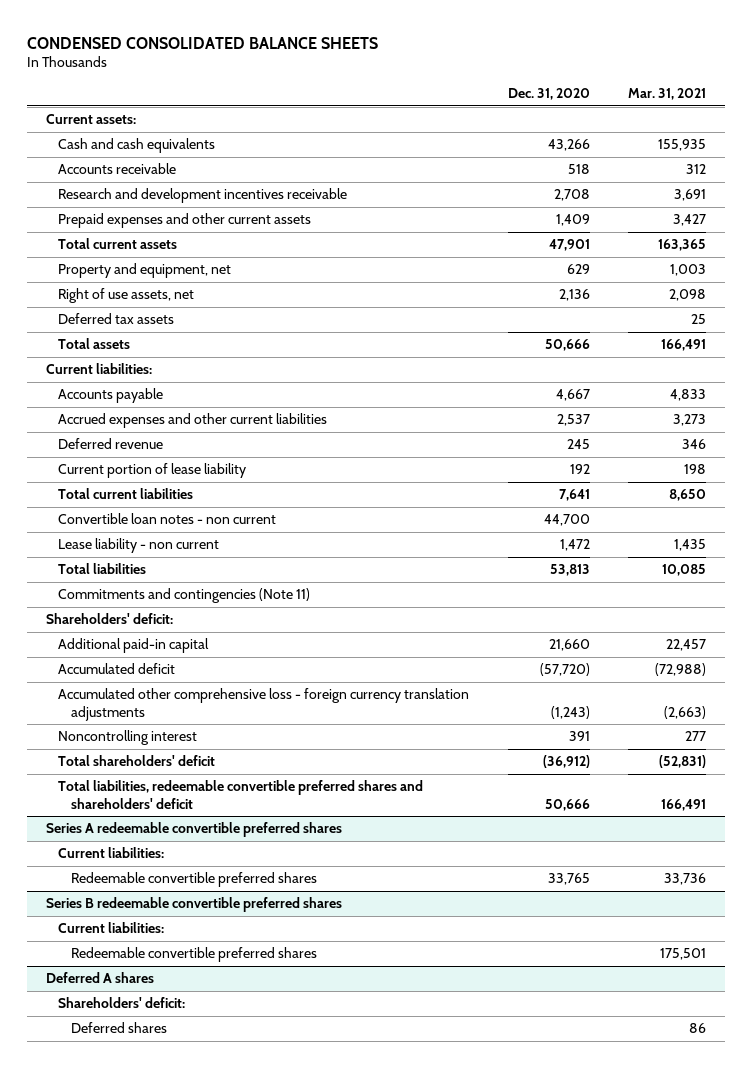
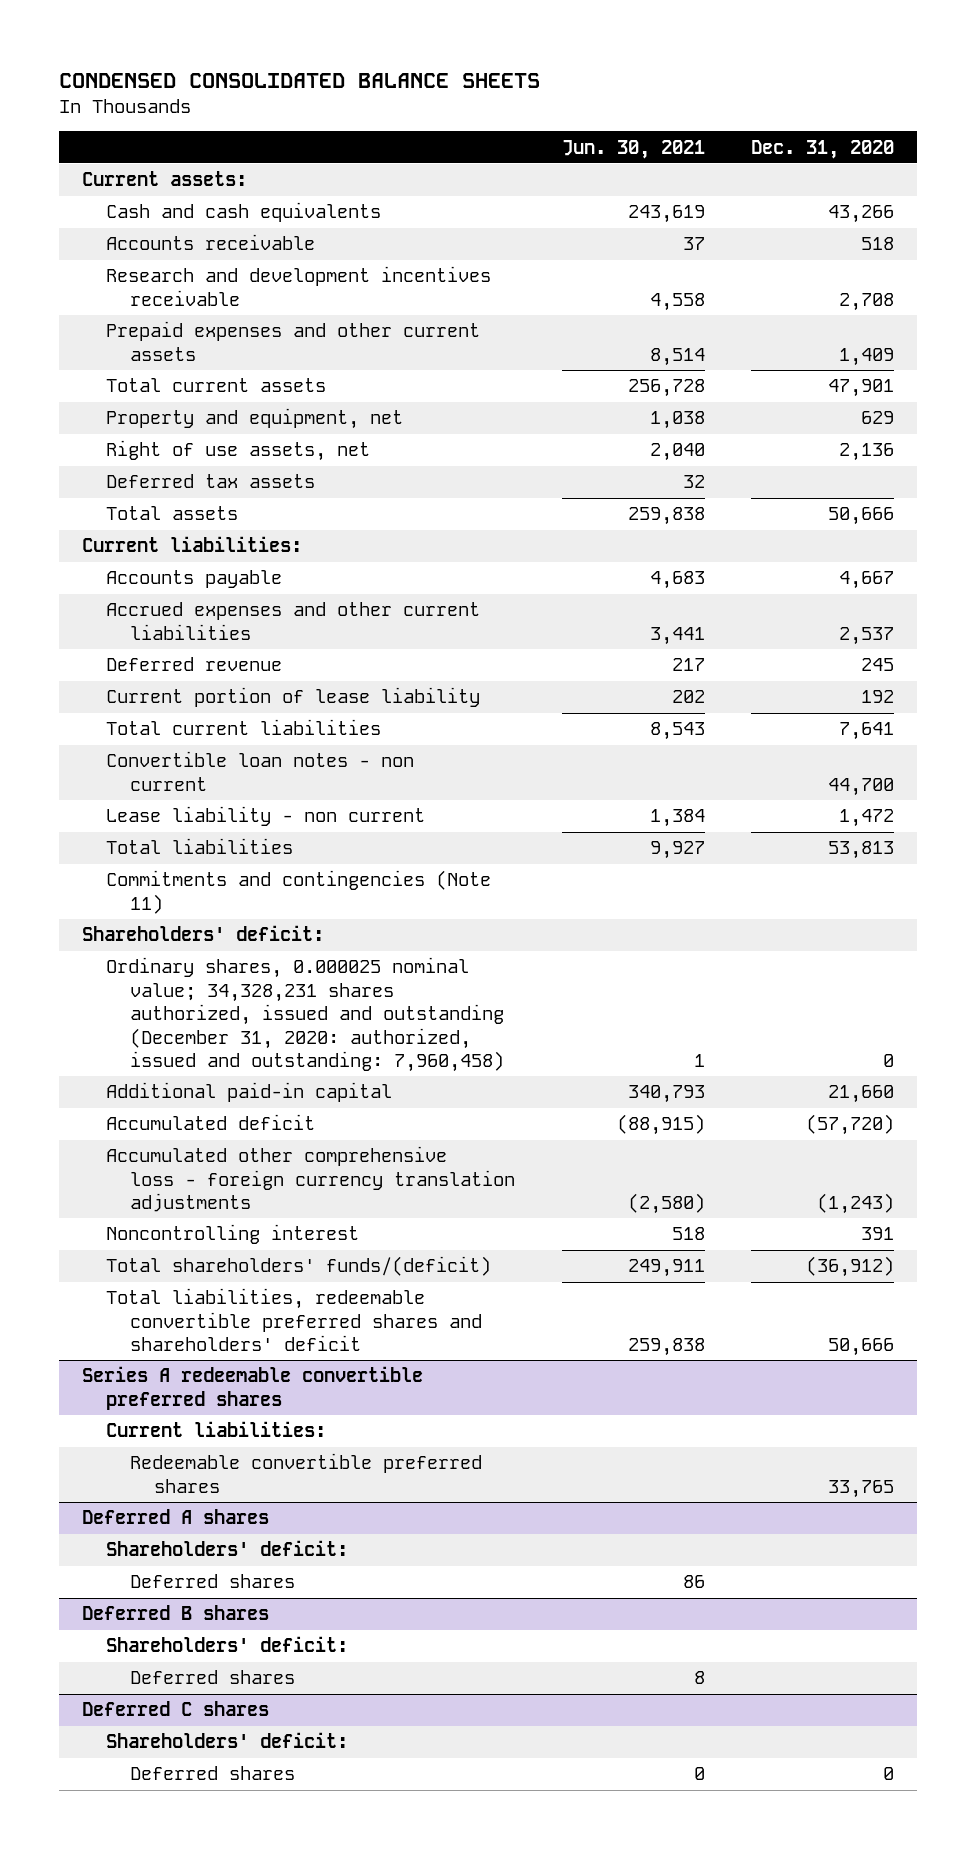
- | Dec. 31, 2020 | Mar. 31, 2021
+ | Jun. 30, 2021 | Dec. 31, 2020
+ Ordinary shares, 0.000025 nominal value; 34,328,231 shares authorized, issued and outstanding (December 31, 2020: authorized, issued and outstanding: 7,960,458) | 1 | 0
- Total shareholders' deficit | (36,912) | (52,831)
+ Total shareholders' funds/(deficit) | 249,911 | (36,912)
- Series B redeemable convertible preferred shares
- Current liabilities:
- Redeemable convertible preferred shares | | 175,501
+ Deferred B shares
+ Shareholders' deficit:
+ Deferred shares | 8 |
+ Deferred C shares
+ Shareholders' deficit:
+ Deferred shares | 0 | 0

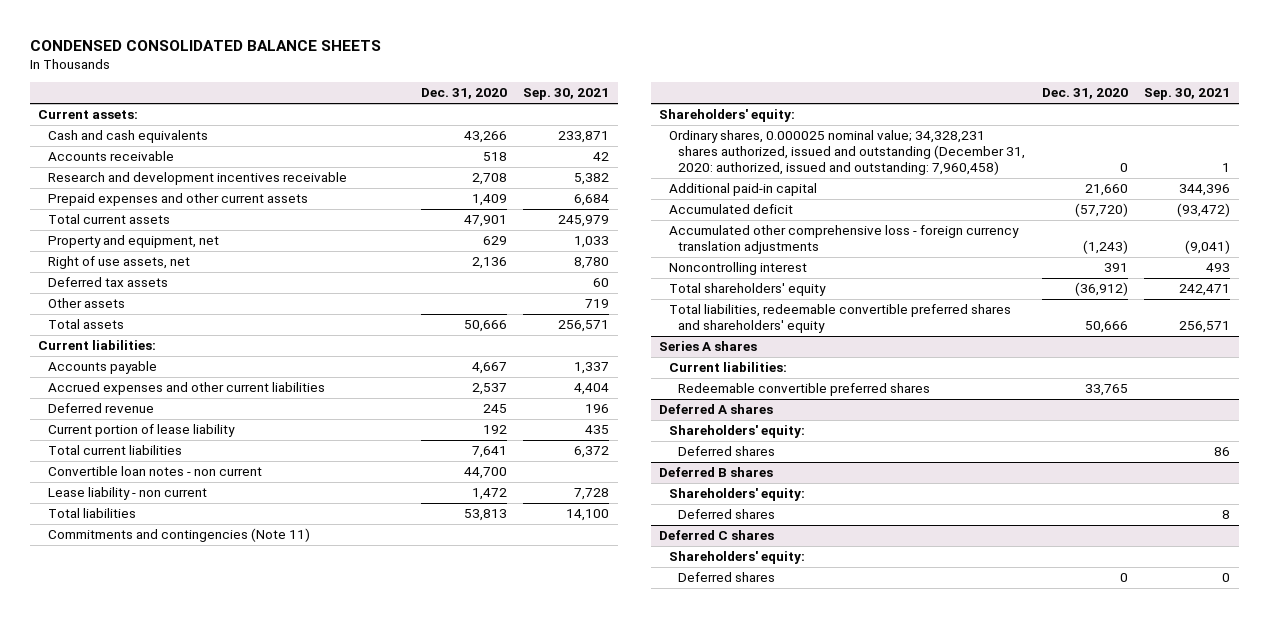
- | Jun. 30, 2021 | Dec. 31, 2020
+ | Dec. 31, 2020 | Sep. 30, 2021
+ Other assets | | 719
- Shareholders' deficit:
+ Shareholders' equity:
- Total shareholders' funds/(deficit) | 249,911 | (36,912)
- Total liabilities, redeemable convertible preferred shares and shareholders' deficit | 259,838 | 50,666
- Series A redeemable convertible preferred shares
+ Total shareholders' equity | (36,912) | 242,471
+ Total liabilities, redeemable convertible preferred shares and shareholders' equity | 50,666 | 256,571
+ Series A shares
@ Deferred A shares
- Shareholders' deficit:
+ Shareholders' equity:
@ Deferred B shares
- Shareholders' deficit:
+ Shareholders' equity:
@ Deferred C shares
- Shareholders' deficit:
+ Shareholders' equity:

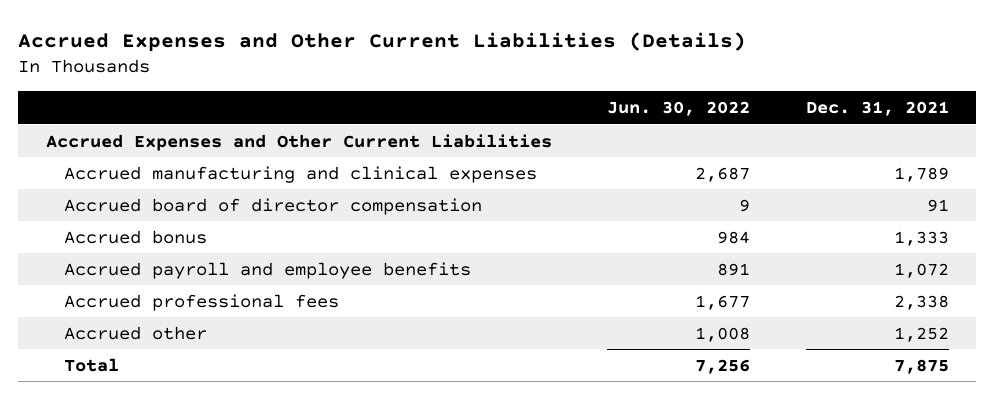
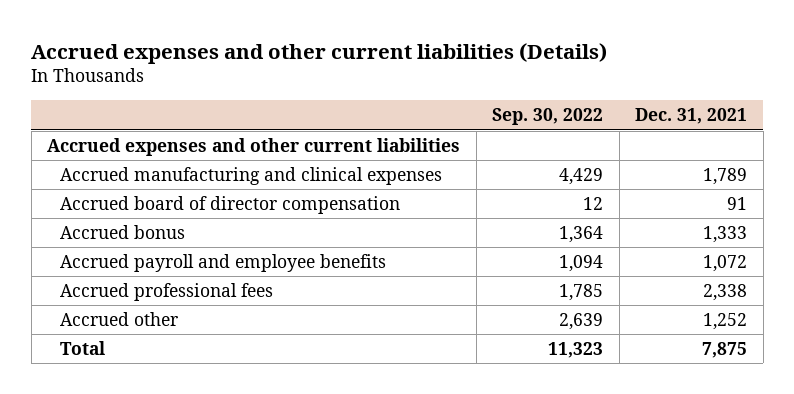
- Accrued Expenses and Other Current Liabilities (Details)
+ Accrued expenses and other current liabilities (Details)
- | Jun. 30, 2022 | Dec. 31, 2021
+ | Sep. 30, 2022 | Dec. 31, 2021
- Accrued Expenses and Other Current Liabilities
+ Accrued expenses and other current liabilities

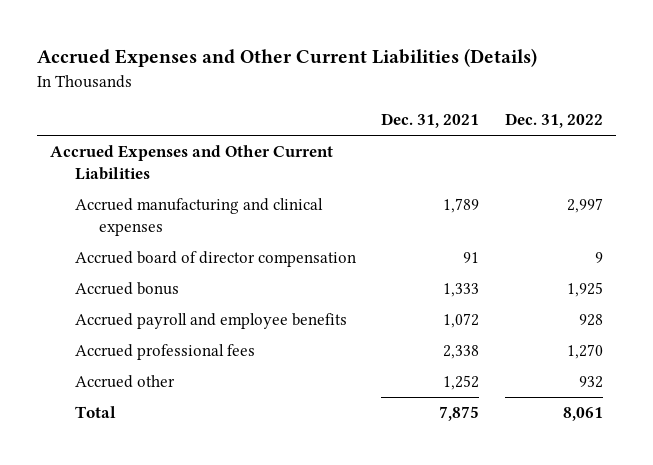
- Accrued expenses and other current liabilities (Details)
+ Accrued Expenses and Other Current Liabilities (Details)
- | Sep. 30, 2022 | Dec. 31, 2021
+ | Dec. 31, 2021 | Dec. 31, 2022
- Accrued expenses and other current liabilities
+ Accrued Expenses and Other Current Liabilities

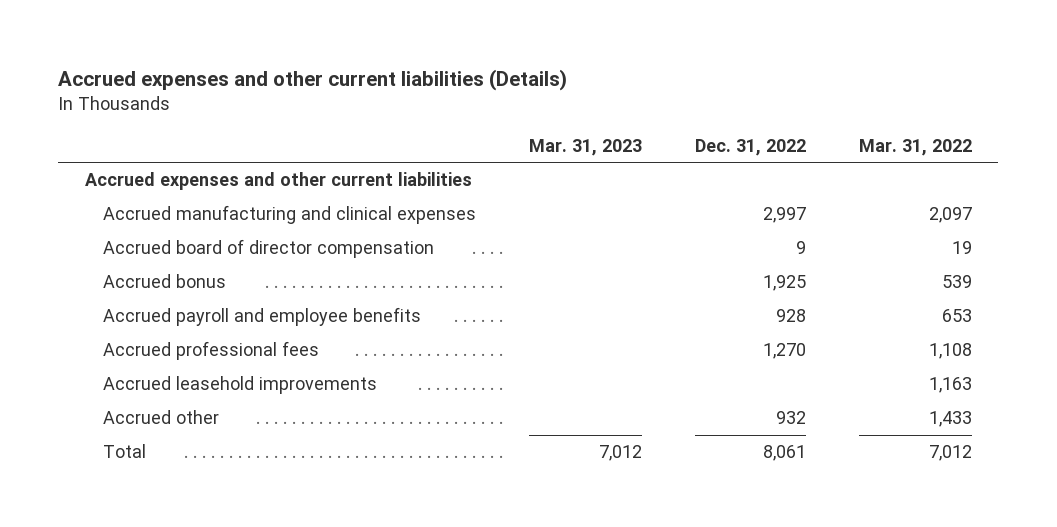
- Accrued Expenses and Other Current Liabilities (Details)
+ Accrued expenses and other current liabilities (Details)
- | Dec. 31, 2021 | Dec. 31, 2022
+ | Mar. 31, 2023 | Dec. 31, 2022 | Mar. 31, 2022
- Accrued Expenses and Other Current Liabilities
+ Accrued expenses and other current liabilities
+ Accrued leasehold improvements | | | 1,163

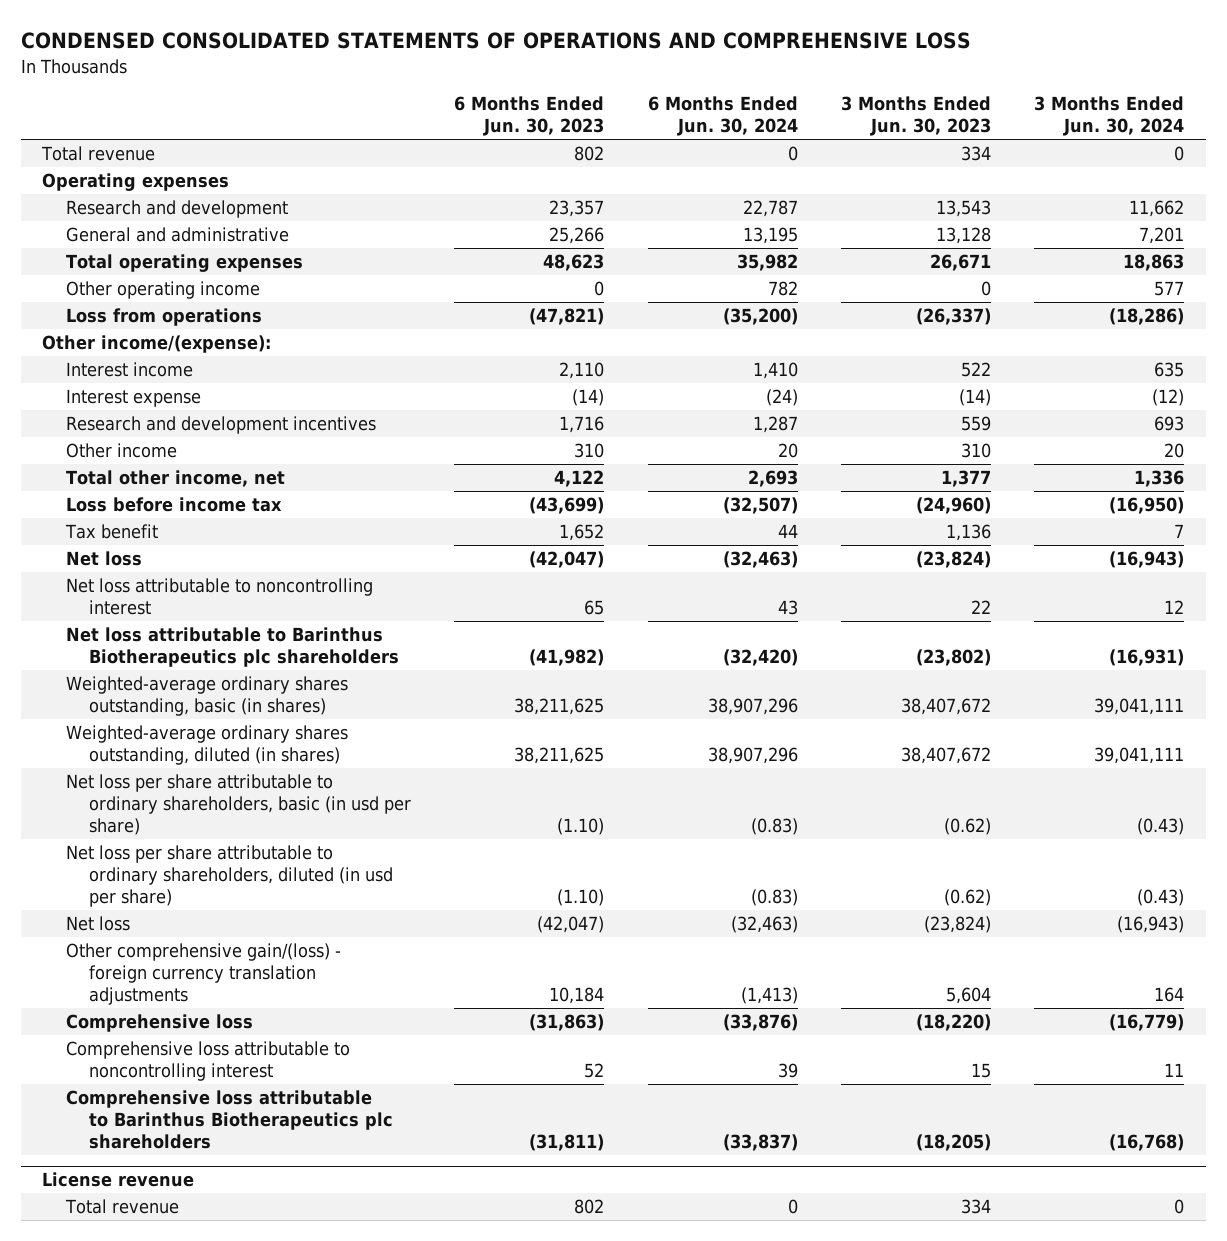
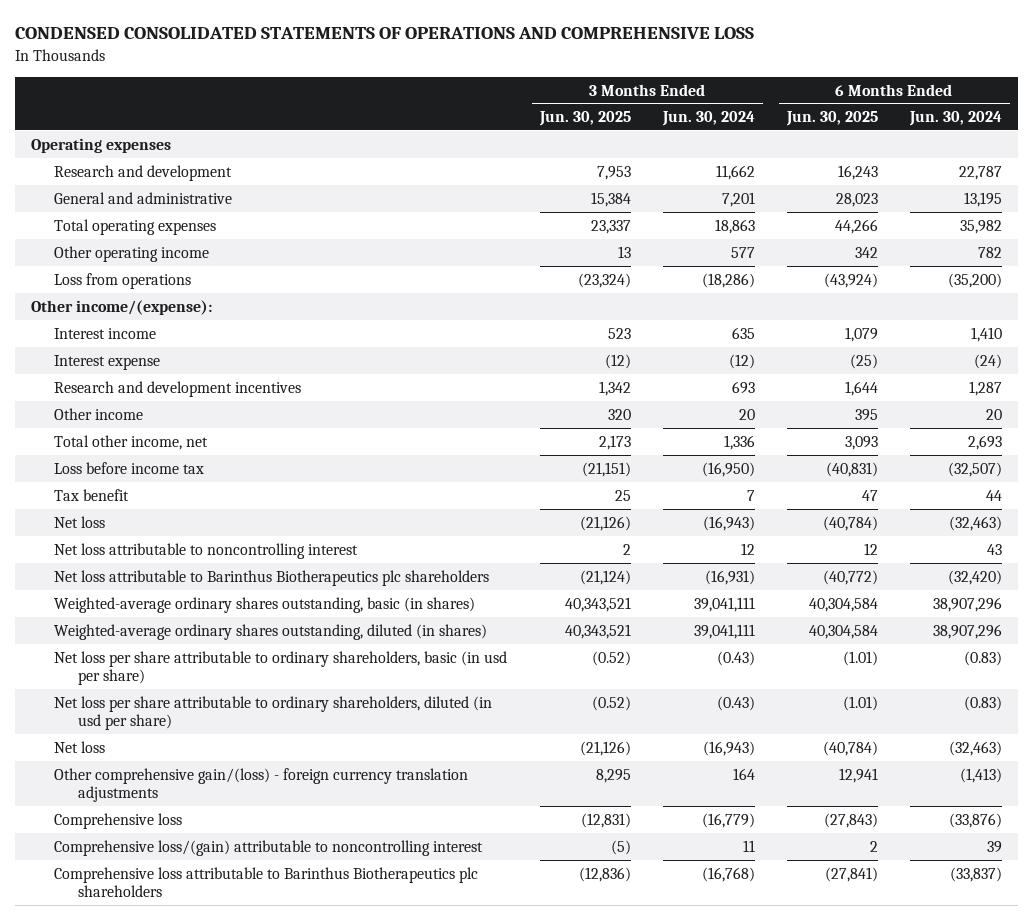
- | 6 Months Ended Jun. 30, 2023 | 6 Months Ended Jun. 30, 2024 | 3 Months Ended Jun. 30, 2023 | 3 Months Ended Jun. 30, 2024
+ | 3 Months Ended Jun. 30, 2025 | 3 Months Ended Jun. 30, 2024 | 6 Months Ended Jun. 30, 2025 | 6 Months Ended Jun. 30, 2024
- Total revenue | 802 | 0 | 334 | 0
- Comprehensive loss attributable to noncontrolling interest | 52 | 39 | 15 | 11
+ Comprehensive loss/(gain) attributable to noncontrolling interest | (5) | 11 | 2 | 39
- License revenue
- Total revenue | 802 | 0 | 334 | 0

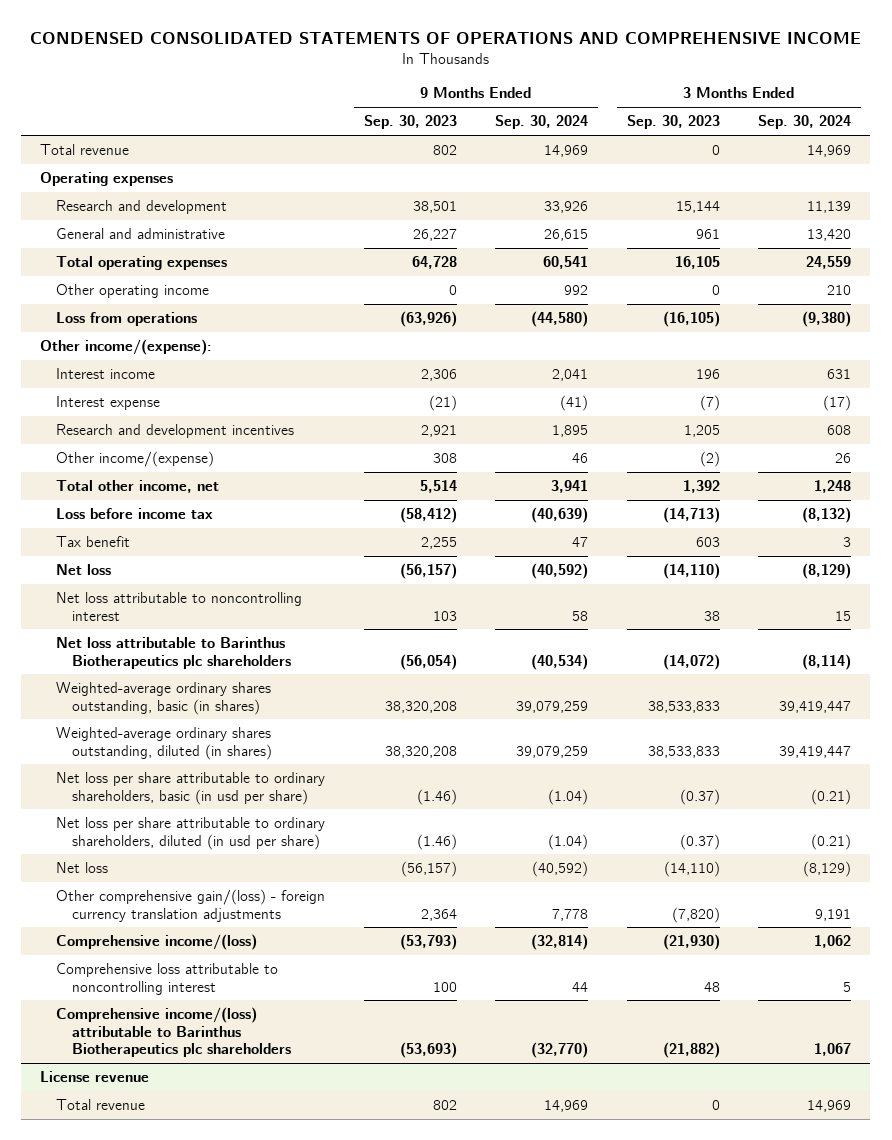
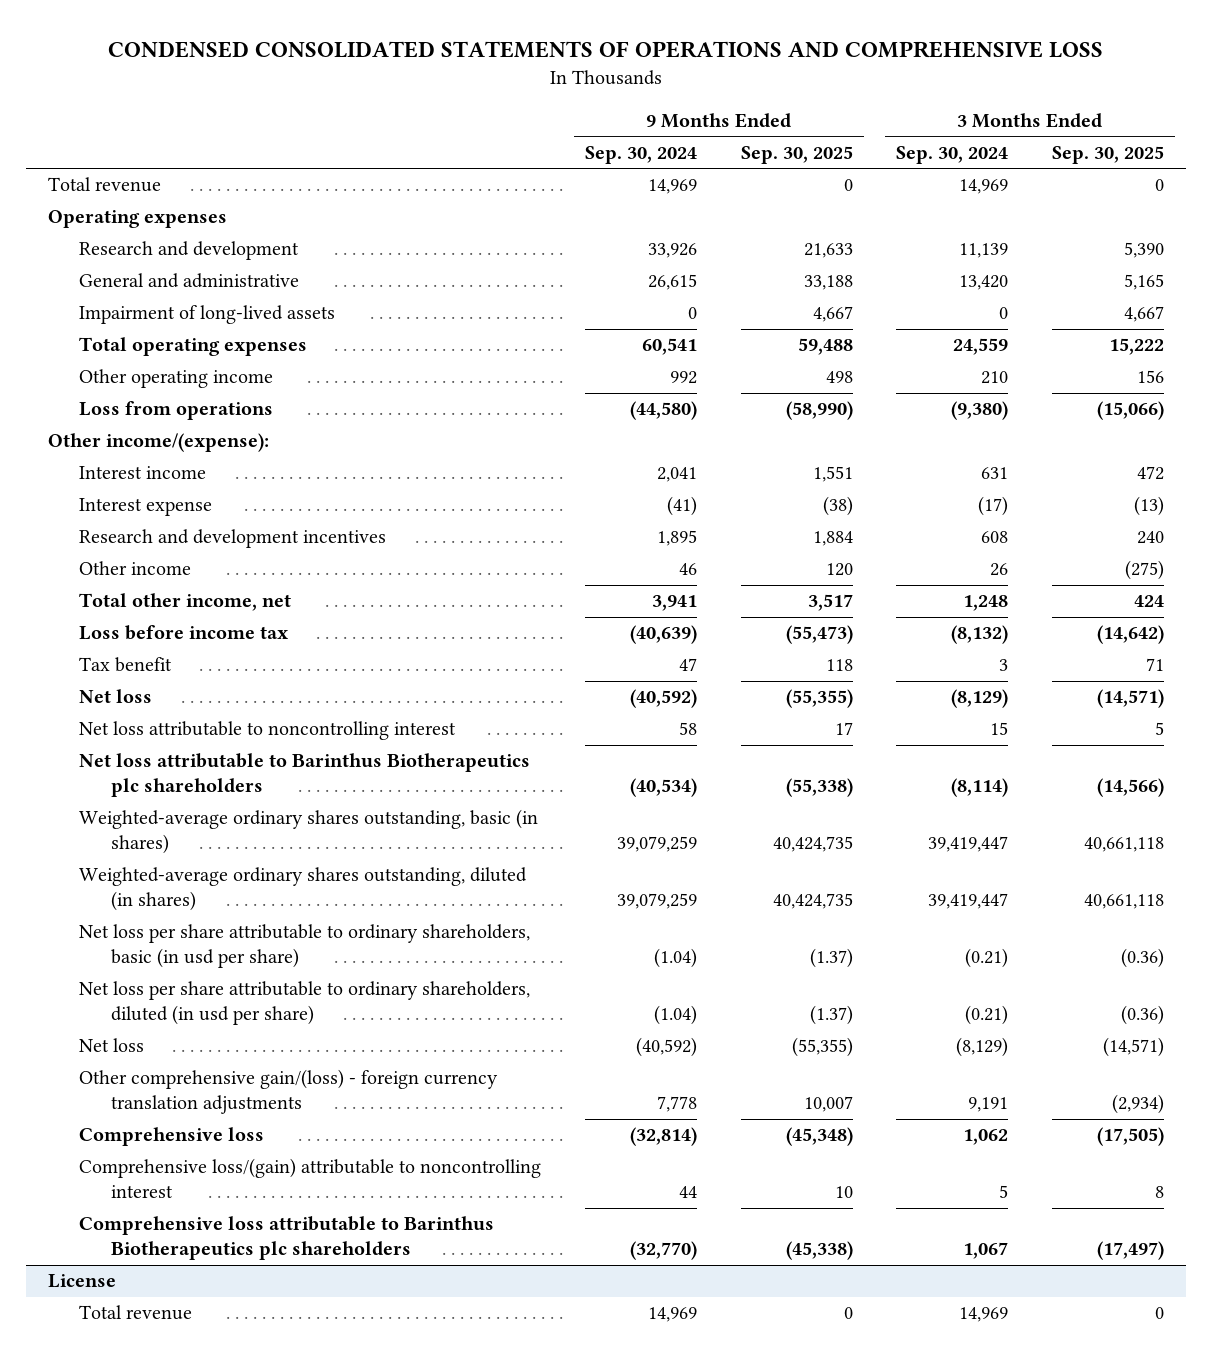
- CONDENSED CONSOLIDATED STATEMENTS OF OPERATIONS AND COMPREHENSIVE INCOME
+ CONDENSED CONSOLIDATED STATEMENTS OF OPERATIONS AND COMPREHENSIVE LOSS
- | 9 Months Ended Sep. 30, 2023 | 9 Months Ended Sep. 30, 2024 | 3 Months Ended Sep. 30, 2023 | 3 Months Ended Sep. 30, 2024
+ | 9 Months Ended Sep. 30, 2024 | 9 Months Ended Sep. 30, 2025 | 3 Months Ended Sep. 30, 2024 | 3 Months Ended Sep. 30, 2025
+ Impairment of long-lived assets | 0 | 4,667 | 0 | 4,667
- Other income/(expense) | 308 | 46 | (2) | 26
+ Other income | 46 | 120 | 26 | (275)
- Comprehensive income/(loss) | (53,793) | (32,814) | (21,930) | 1,062
- Comprehensive loss attributable to noncontrolling interest | 100 | 44 | 48 | 5
- Comprehensive income/(loss) attributable to Barinthus Biotherapeutics plc shareholders | (53,693) | (32,770) | (21,882) | 1,067
- License revenue
+ Comprehensive loss | (32,814) | (45,348) | 1,062 | (17,505)
+ Comprehensive loss/(gain) attributable to noncontrolling interest | 44 | 10 | 5 | 8
+ Comprehensive loss attributable to Barinthus Biotherapeutics plc shareholders | (32,770) | (45,338) | 1,067 | (17,497)
+ License

